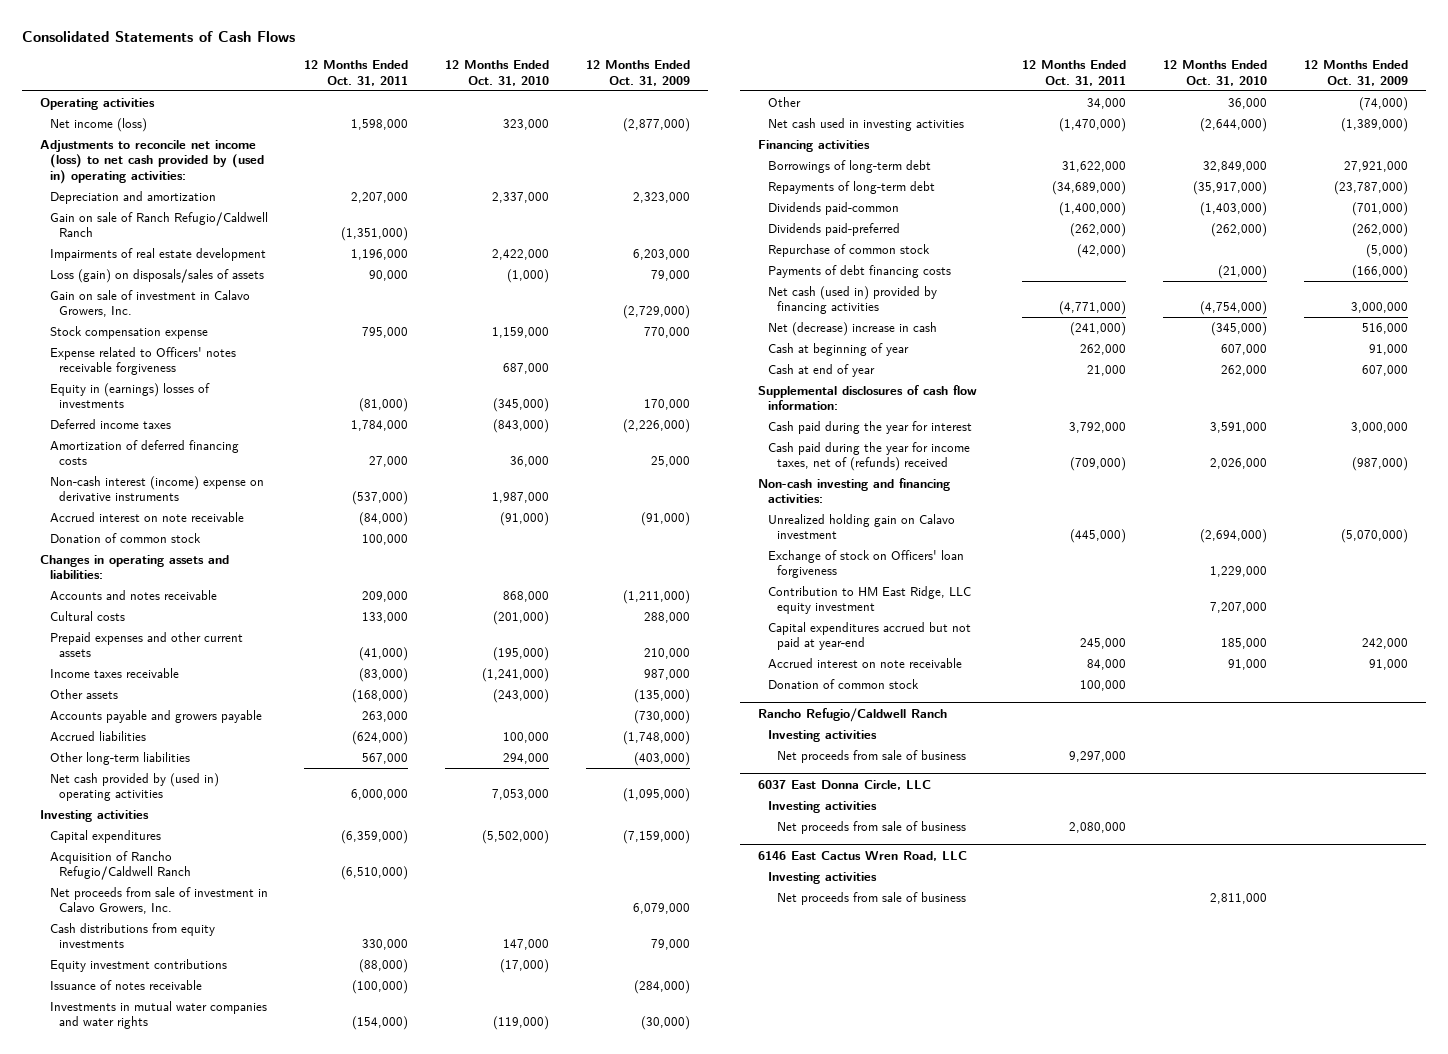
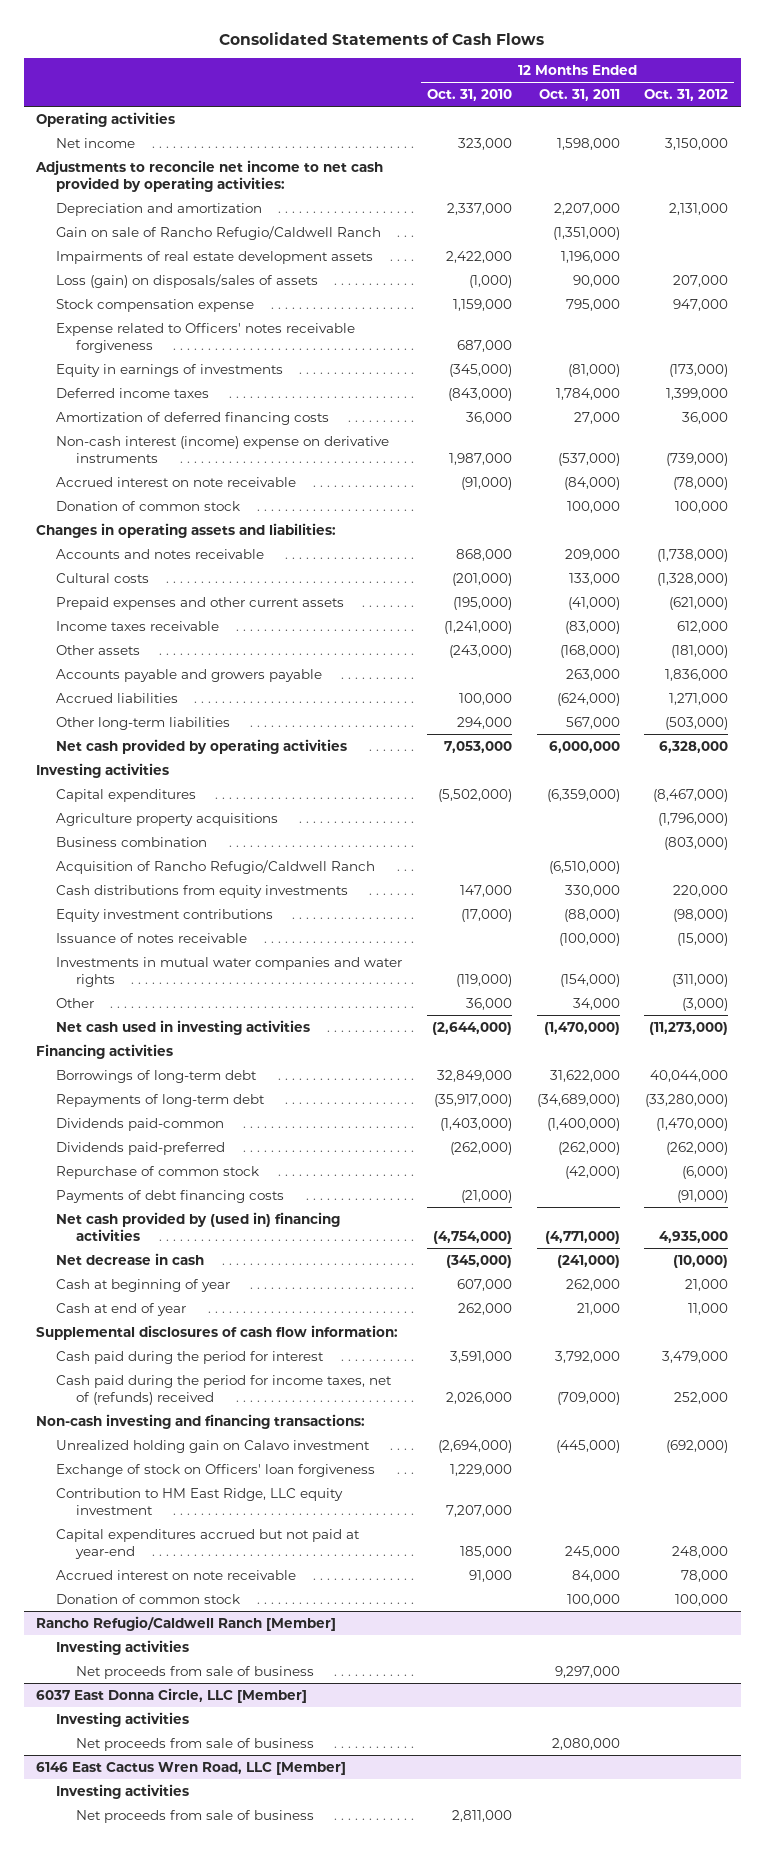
- | 12 Months Ended Oct. 31, 2011 | 12 Months Ended Oct. 31, 2010 | 12 Months Ended Oct. 31, 2009
+ | 12 Months Ended Oct. 31, 2010 | 12 Months Ended Oct. 31, 2011 | 12 Months Ended Oct. 31, 2012
- Net income (loss) | 1,598,000 | 323,000 | (2,877,000)
- Adjustments to reconcile net income (loss) to net cash provided by (used in) operating activities:
+ Net income | 323,000 | 1,598,000 | 3,150,000
+ Adjustments to reconcile net income to net cash provided by operating activities:
- Gain on sale of Ranch Refugio/Caldwell Ranch | (1,351,000) | |
- Impairments of real estate development | 1,196,000 | 2,422,000 | 6,203,000
+ Gain on sale of Rancho Refugio/Caldwell Ranch | | (1,351,000) |
+ Impairments of real estate development assets | 2,422,000 | 1,196,000 |
- Gain on sale of investment in Calavo Growers, Inc. | | | (2,729,000)
- Equity in (earnings) losses of investments | (81,000) | (345,000) | 170,000
+ Equity in earnings of investments | (345,000) | (81,000) | (173,000)
- Net cash provided by (used in) operating activities | 6,000,000 | 7,053,000 | (1,095,000)
+ Net cash provided by operating activities | 7,053,000 | 6,000,000 | 6,328,000
+ Agriculture property acquisitions | | | (1,796,000)
+ Business combination | | | (803,000)
- Net proceeds from sale of investment in Calavo Growers, Inc. | | | 6,079,000
- Net cash (used in) provided by financing activities | (4,771,000) | (4,754,000) | 3,000,000
- Net (decrease) increase in cash | (241,000) | (345,000) | 516,000
+ Net cash provided by (used in) financing activities | (4,754,000) | (4,771,000) | 4,935,000
+ Net decrease in cash | (345,000) | (241,000) | (10,000)
- Cash paid during the year for interest | 3,792,000 | 3,591,000 | 3,000,000
- Cash paid during the year for income taxes, net of (refunds) received | (709,000) | 2,026,000 | (987,000)
- Non-cash investing and financing activities:
+ Cash paid during the period for interest | 3,591,000 | 3,792,000 | 3,479,000
+ Cash paid during the period for income taxes, net of (refunds) received | 2,026,000 | (709,000) | 252,000
+ Non-cash investing and financing transactions:
- Rancho Refugio/Caldwell Ranch
+ Rancho Refugio/Caldwell Ranch [Member]
- 6037 East Donna Circle, LLC
+ 6037 East Donna Circle, LLC [Member]
- 6146 East Cactus Wren Road, LLC
+ 6146 East Cactus Wren Road, LLC [Member]

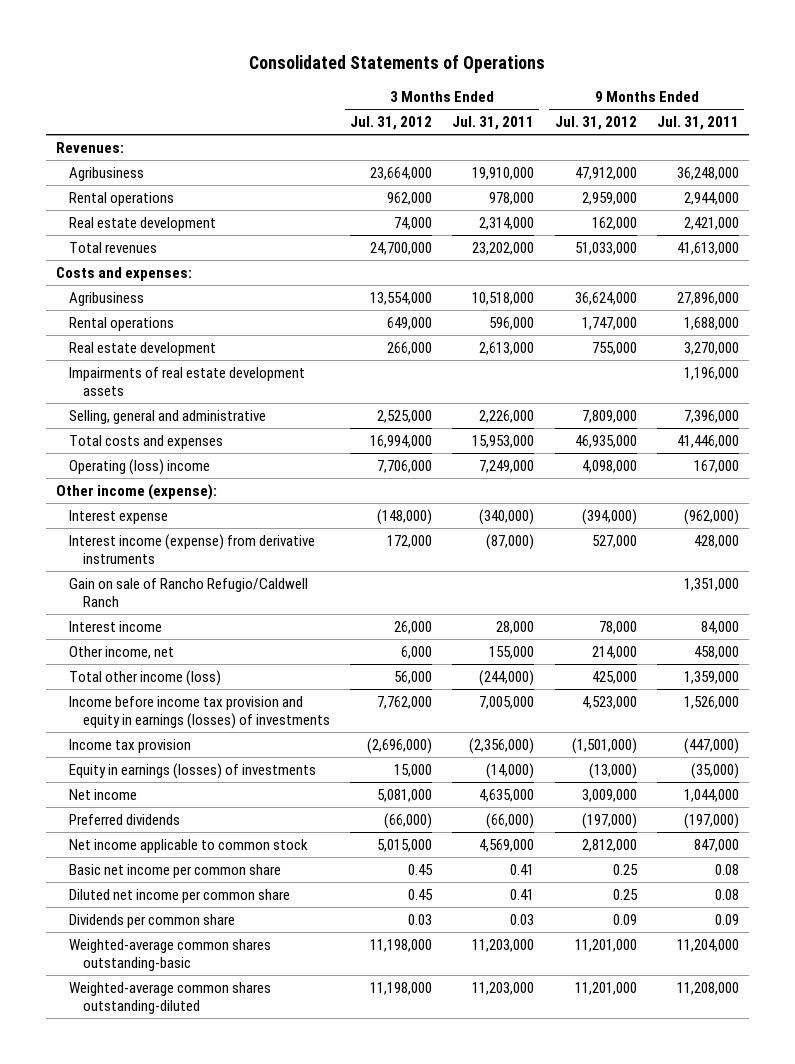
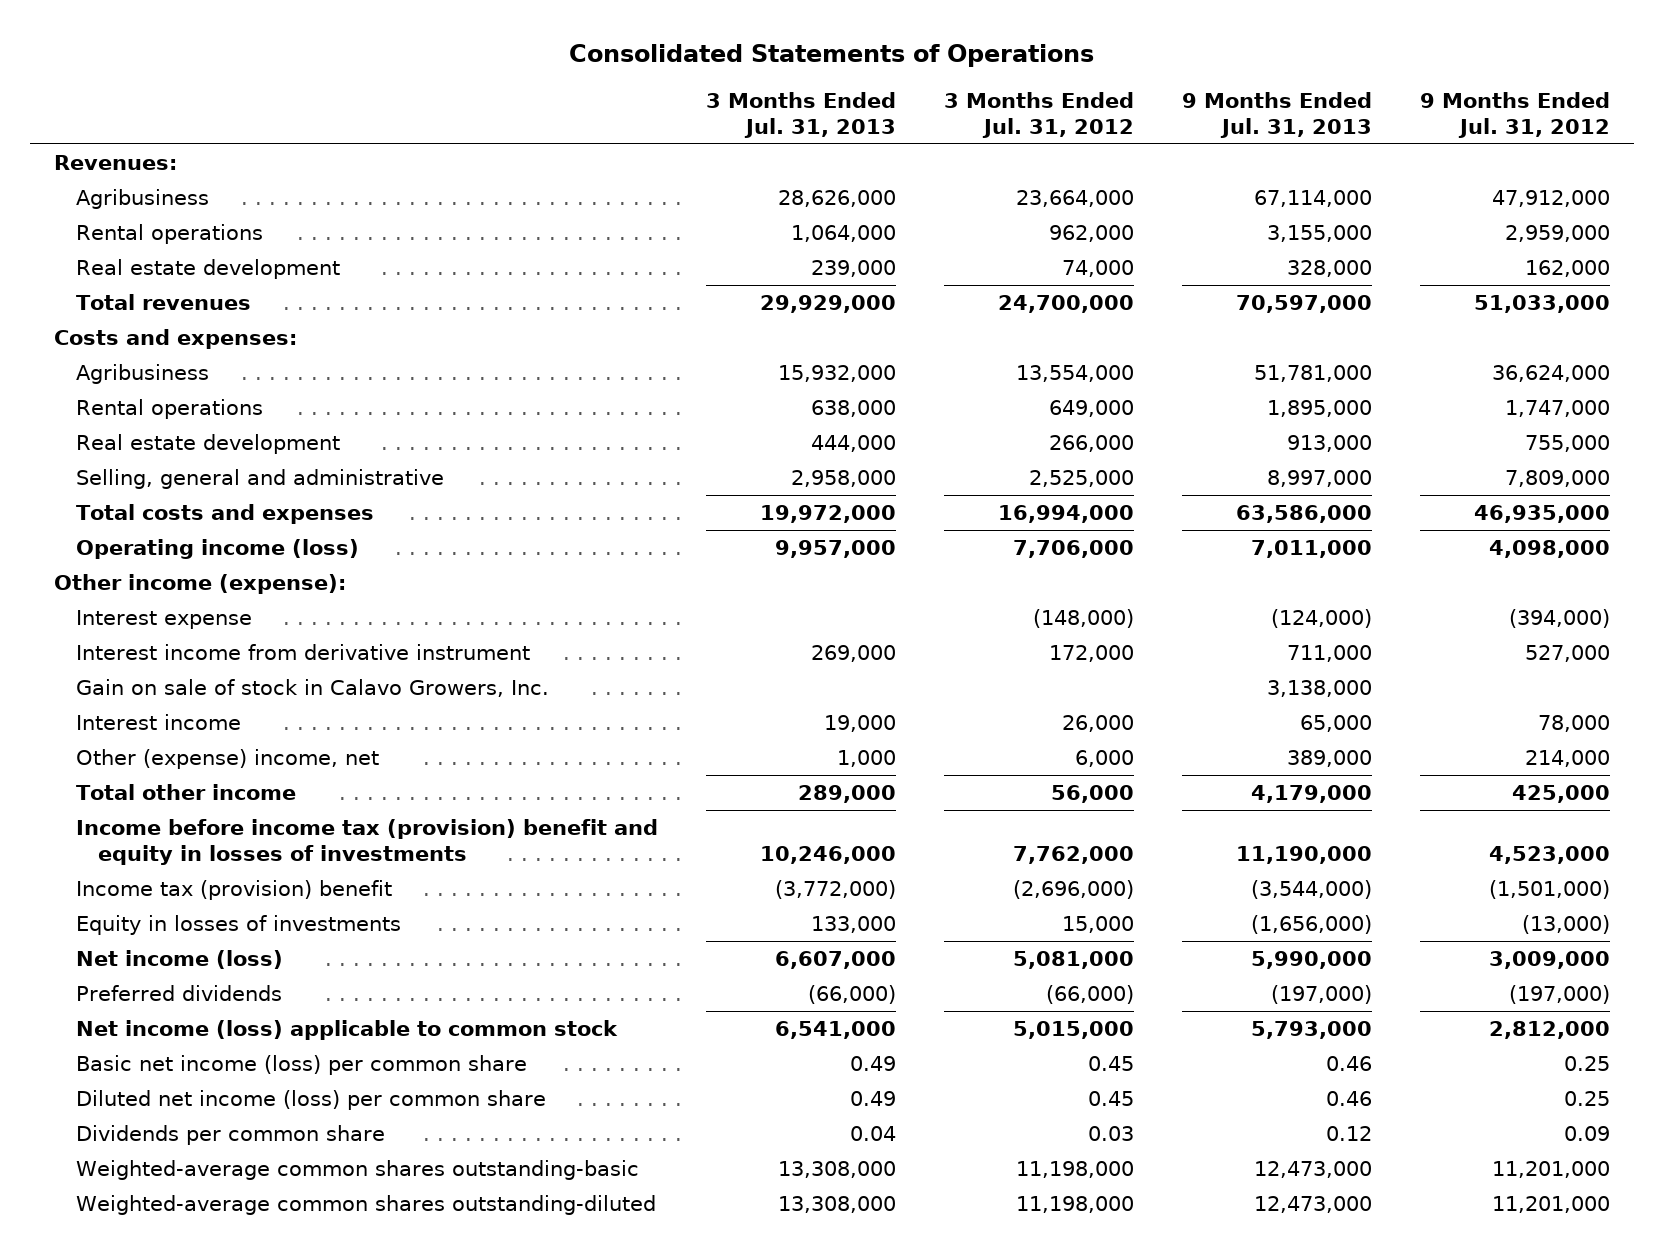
- | 3 Months Ended Jul. 31, 2012 | 3 Months Ended Jul. 31, 2011 | 9 Months Ended Jul. 31, 2012 | 9 Months Ended Jul. 31, 2011
+ | 3 Months Ended Jul. 31, 2013 | 3 Months Ended Jul. 31, 2012 | 9 Months Ended Jul. 31, 2013 | 9 Months Ended Jul. 31, 2012
- Impairments of real estate development assets | | | | 1,196,000
- Operating (loss) income | 7,706,000 | 7,249,000 | 4,098,000 | 167,000
+ Operating income (loss) | 9,957,000 | 7,706,000 | 7,011,000 | 4,098,000
- Interest income (expense) from derivative instruments | 172,000 | (87,000) | 527,000 | 428,000
- Gain on sale of Rancho Refugio/Caldwell Ranch | | | | 1,351,000
+ Interest income from derivative instrument | 269,000 | 172,000 | 711,000 | 527,000
+ Gain on sale of stock in Calavo Growers, Inc. | | | 3,138,000 |
- Other income, net | 6,000 | 155,000 | 214,000 | 458,000
- Total other income (loss) | 56,000 | (244,000) | 425,000 | 1,359,000
- Income before income tax provision and equity in earnings (losses) of investments | 7,762,000 | 7,005,000 | 4,523,000 | 1,526,000
- Income tax provision | (2,696,000) | (2,356,000) | (1,501,000) | (447,000)
- Equity in earnings (losses) of investments | 15,000 | (14,000) | (13,000) | (35,000)
- Net income | 5,081,000 | 4,635,000 | 3,009,000 | 1,044,000
+ Other (expense) income, net | 1,000 | 6,000 | 389,000 | 214,000
+ Total other income | 289,000 | 56,000 | 4,179,000 | 425,000
+ Income before income tax (provision) benefit and equity in losses of investments | 10,246,000 | 7,762,000 | 11,190,000 | 4,523,000
+ Income tax (provision) benefit | (3,772,000) | (2,696,000) | (3,544,000) | (1,501,000)
+ Equity in losses of investments | 133,000 | 15,000 | (1,656,000) | (13,000)
+ Net income (loss) | 6,607,000 | 5,081,000 | 5,990,000 | 3,009,000
- Net income applicable to common stock | 5,015,000 | 4,569,000 | 2,812,000 | 847,000
- Basic net income per common share | 0.45 | 0.41 | 0.25 | 0.08
- Diluted net income per common share | 0.45 | 0.41 | 0.25 | 0.08
+ Net income (loss) applicable to common stock | 6,541,000 | 5,015,000 | 5,793,000 | 2,812,000
+ Basic net income (loss) per common share | 0.49 | 0.45 | 0.46 | 0.25
+ Diluted net income (loss) per common share | 0.49 | 0.45 | 0.46 | 0.25

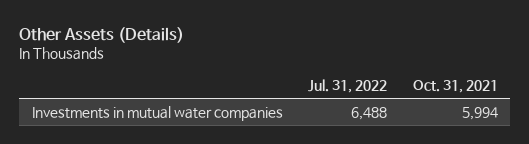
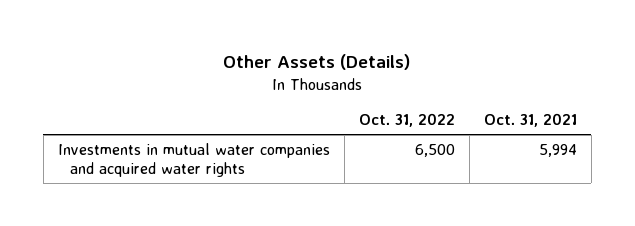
- | Jul. 31, 2022 | Oct. 31, 2021
+ | Oct. 31, 2022 | Oct. 31, 2021
- Investments in mutual water companies | 6,488 | 5,994
+ Investments in mutual water companies and acquired water rights | 6,500 | 5,994

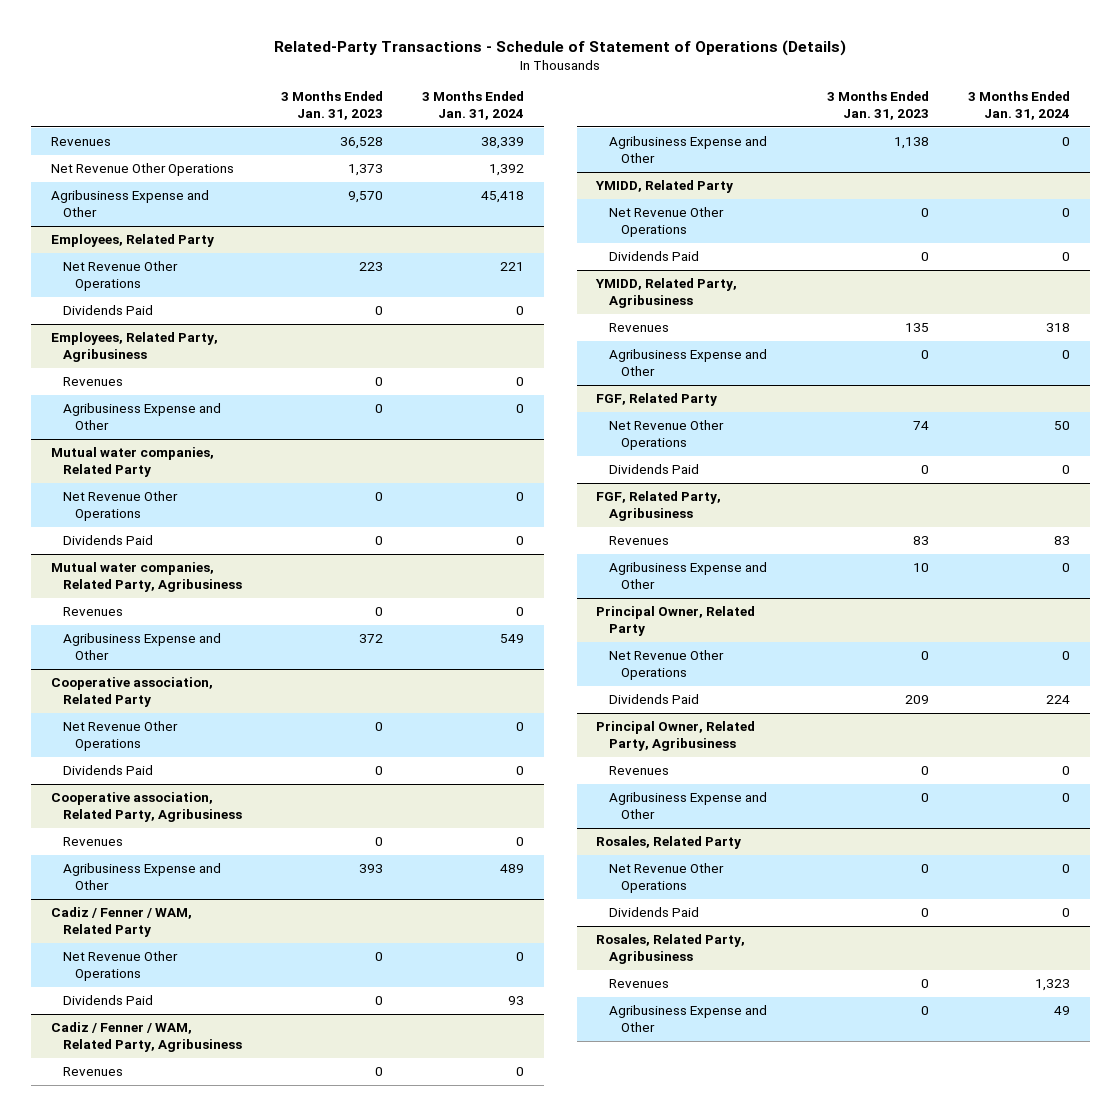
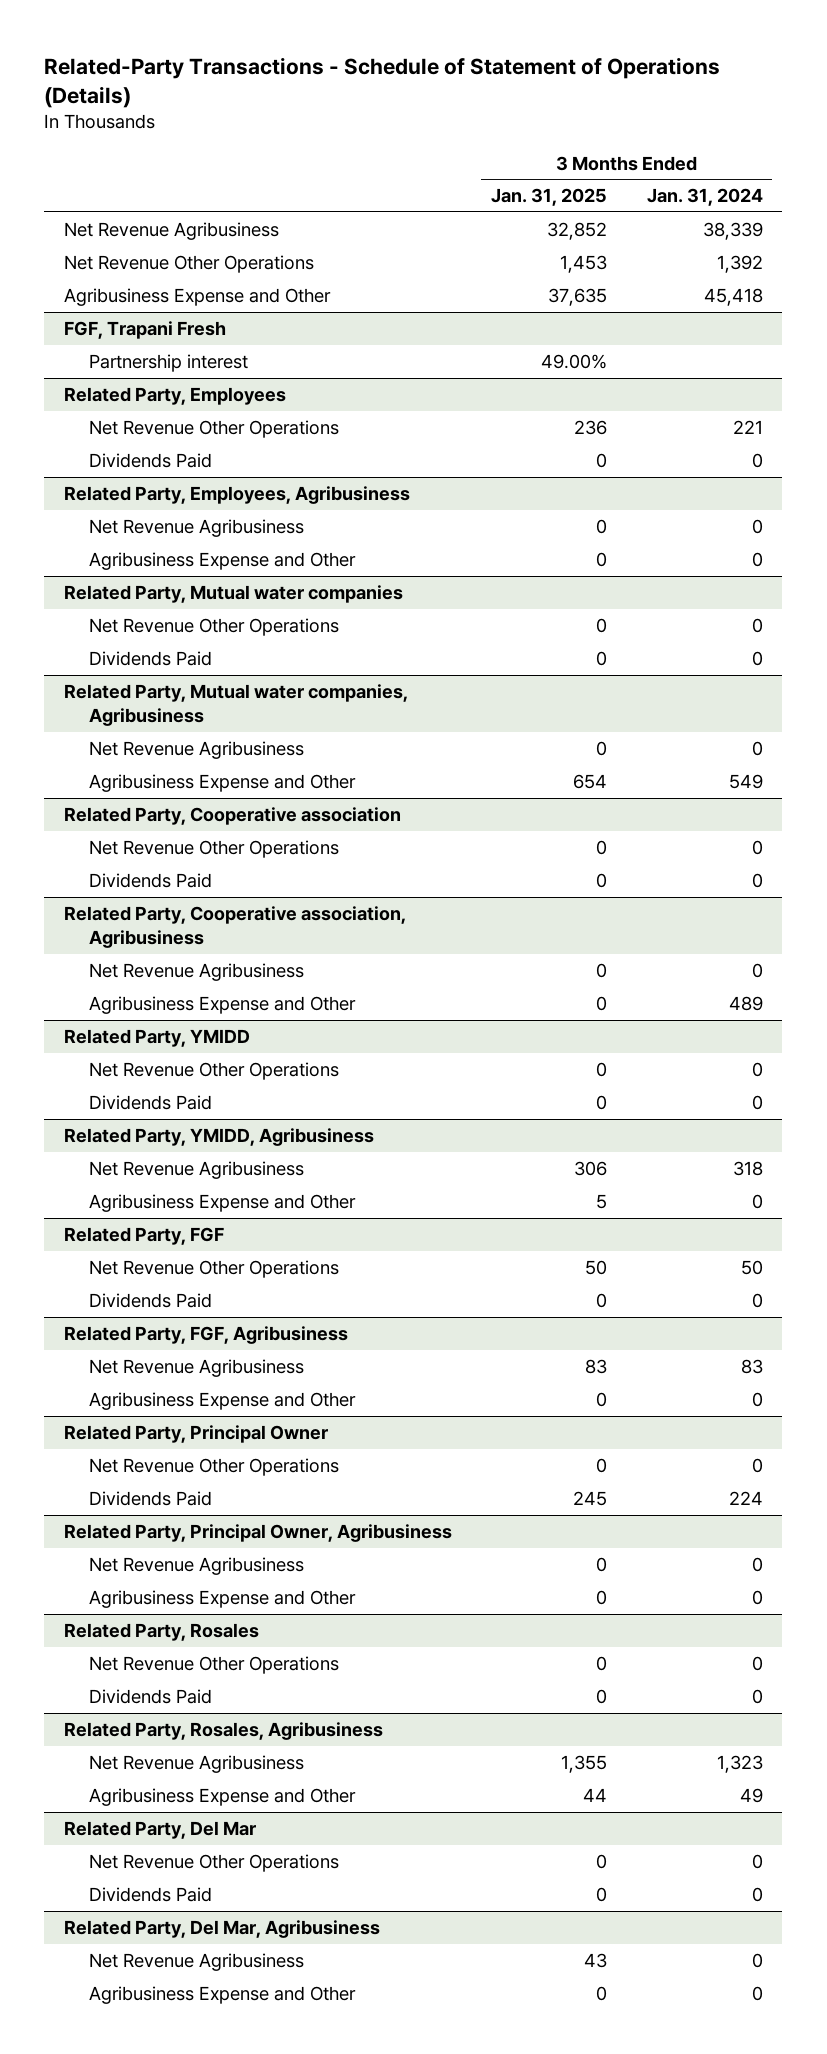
- | 3 Months Ended Jan. 31, 2023 | 3 Months Ended Jan. 31, 2024
+ | 3 Months Ended Jan. 31, 2025 | 3 Months Ended Jan. 31, 2024
- Revenues | 36,528 | 38,339
+ Net Revenue Agribusiness | 32,852 | 38,339
- Employees, Related Party
+ FGF, Trapani Fresh
+ Partnership interest | 49.00% |
+ Related Party, Employees
- Employees, Related Party, Agribusiness
- Revenues | 0 | 0
+ Related Party, Employees, Agribusiness
+ Net Revenue Agribusiness | 0 | 0
- Mutual water companies, Related Party
+ Related Party, Mutual water companies
- Mutual water companies, Related Party, Agribusiness
- Revenues | 0 | 0
+ Related Party, Mutual water companies, Agribusiness
+ Net Revenue Agribusiness | 0 | 0
- Cooperative association, Related Party
+ Related Party, Cooperative association
- Cooperative association, Related Party, Agribusiness
- Revenues | 0 | 0
+ Related Party, Cooperative association, Agribusiness
+ Net Revenue Agribusiness | 0 | 0
- Cadiz / Fenner / WAM, Related Party
- Net Revenue Other Operations | 0 | 0
- Dividends Paid | 0 | 93
- Cadiz / Fenner / WAM, Related Party, Agribusiness
- Revenues | 0 | 0
- Agribusiness Expense and Other | 1,138 | 0
- YMIDD, Related Party
+ Related Party, YMIDD
- YMIDD, Related Party, Agribusiness
- Revenues | 135 | 318
+ Related Party, YMIDD, Agribusiness
+ Net Revenue Agribusiness | 306 | 318
- FGF, Related Party
+ Related Party, FGF
- FGF, Related Party, Agribusiness
- Revenues | 83 | 83
+ Related Party, FGF, Agribusiness
+ Net Revenue Agribusiness | 83 | 83
- Principal Owner, Related Party
+ Related Party, Principal Owner
- Principal Owner, Related Party, Agribusiness
- Revenues | 0 | 0
+ Related Party, Principal Owner, Agribusiness
+ Net Revenue Agribusiness | 0 | 0
- Rosales, Related Party
+ Related Party, Rosales
- Rosales, Related Party, Agribusiness
- Revenues | 0 | 1,323
+ Related Party, Rosales, Agribusiness
+ Net Revenue Agribusiness | 1,355 | 1,323
+ Related Party, Del Mar
+ Net Revenue Other Operations | 0 | 0
+ Dividends Paid | 0 | 0
+ Related Party, Del Mar, Agribusiness
+ Net Revenue Agribusiness | 43 | 0
+ Agribusiness Expense and Other | 0 | 0

